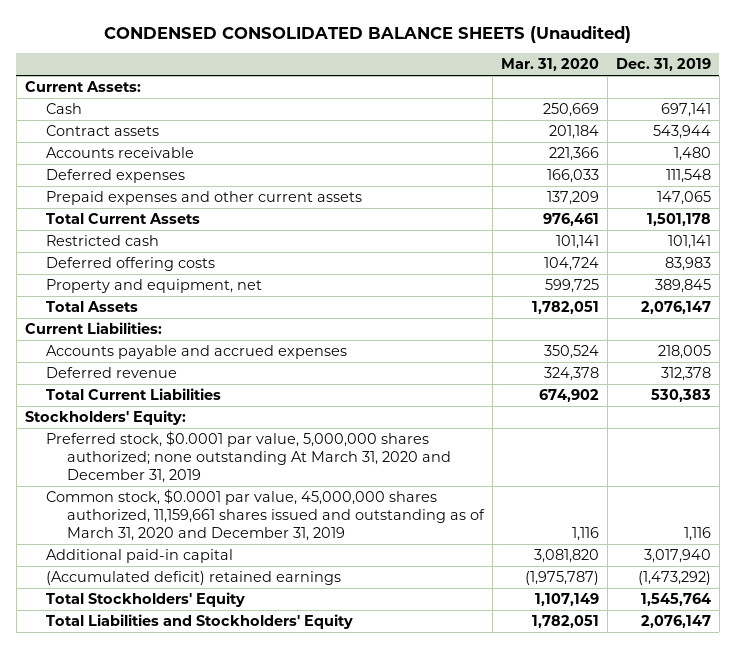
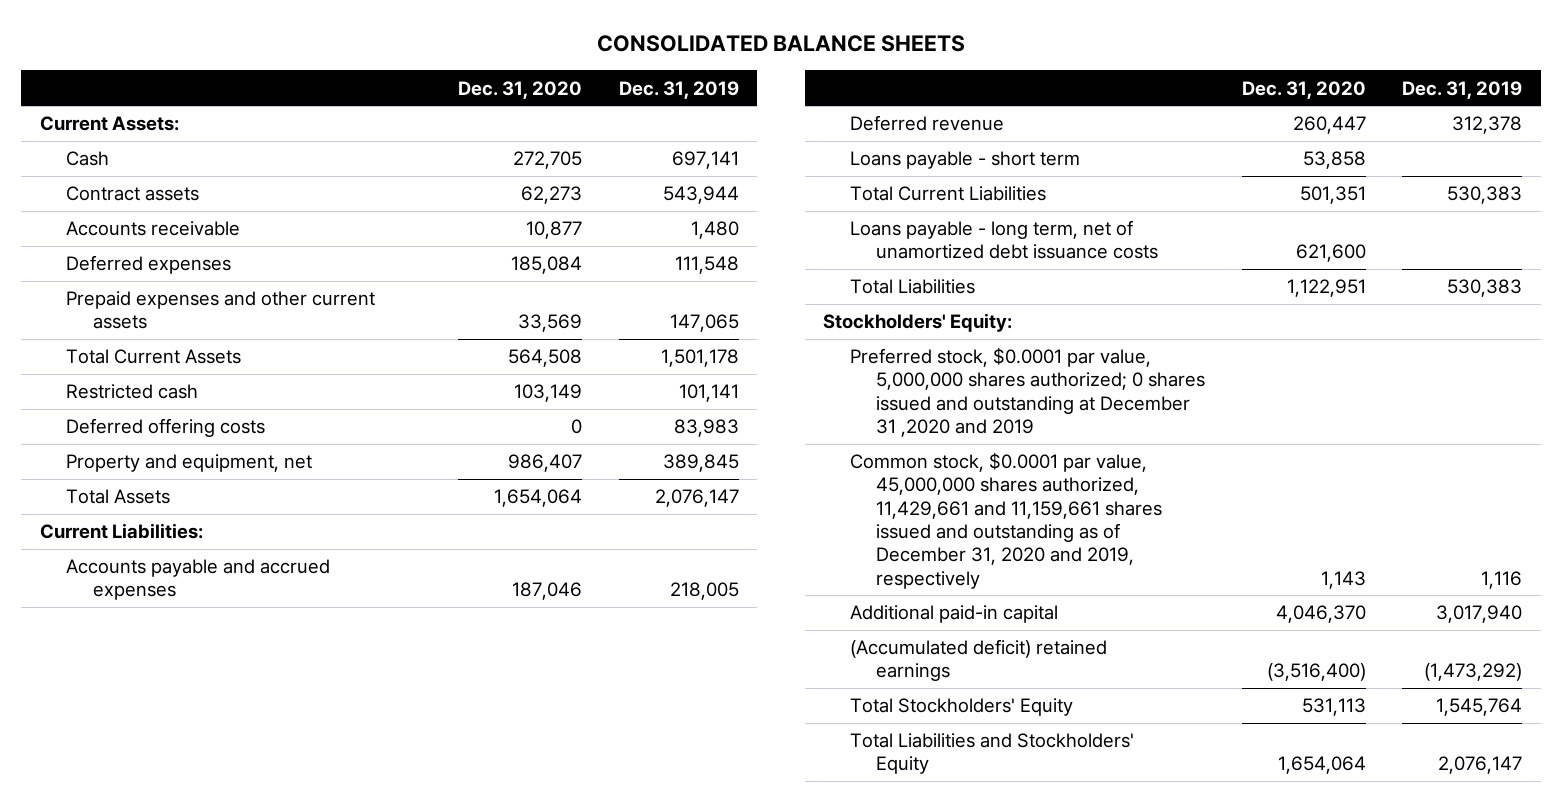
- CONDENSED CONSOLIDATED BALANCE SHEETS (Unaudited)
+ CONSOLIDATED BALANCE SHEETS
- | Mar. 31, 2020 | Dec. 31, 2019
+ | Dec. 31, 2020 | Dec. 31, 2019
+ Loans payable - short term | 53,858 |
+ Loans payable - long term, net of unamortized debt issuance costs | 621,600 |
+ Total Liabilities | 1,122,951 | 530,383
- Preferred stock, $0.0001 par value, 5,000,000 shares authorized; none outstanding At March 31, 2020 and December 31, 2019
- Common stock, $0.0001 par value, 45,000,000 shares authorized, 11,159,661 shares issued and outstanding as of March 31, 2020 and December 31, 2019 | 1,116 | 1,116
+ Preferred stock, $0.0001 par value, 5,000,000 shares authorized; 0 shares issued and outstanding at December 31 ,2020 and 2019
+ Common stock, $0.0001 par value, 45,000,000 shares authorized, 11,429,661 and 11,159,661 shares issued and outstanding as of December 31, 2020 and 2019, respectively | 1,143 | 1,116

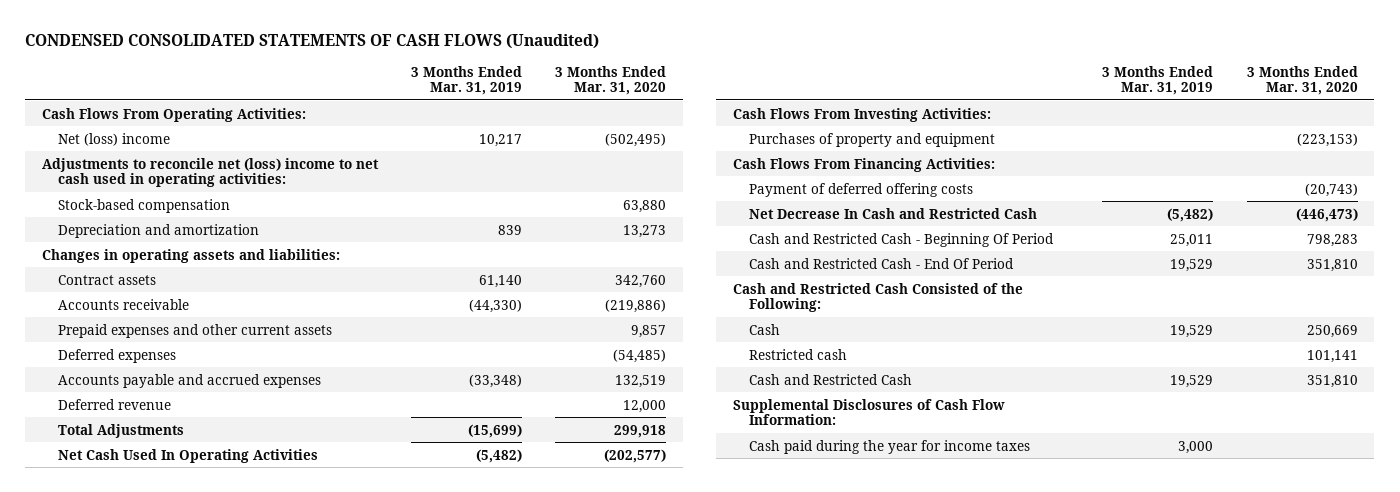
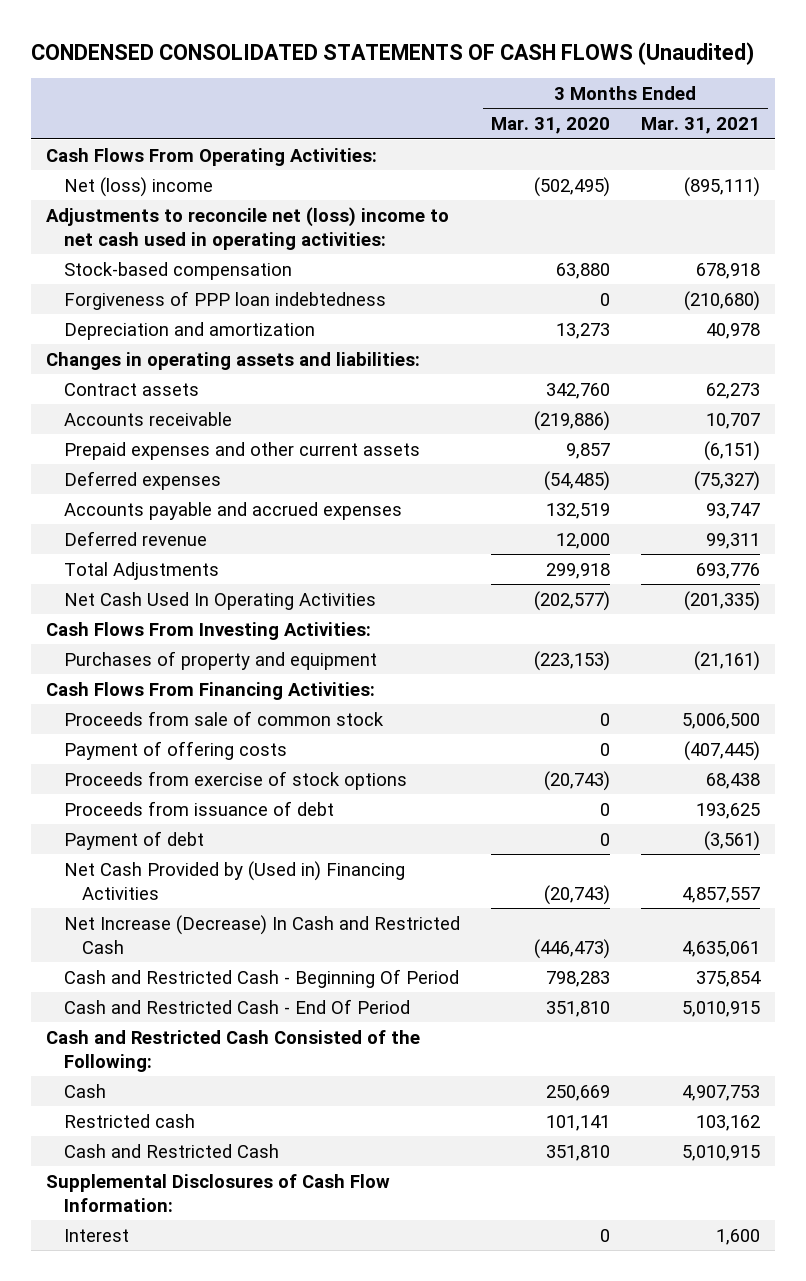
- | 3 Months Ended Mar. 31, 2019 | 3 Months Ended Mar. 31, 2020
+ | 3 Months Ended Mar. 31, 2020 | 3 Months Ended Mar. 31, 2021
+ Forgiveness of PPP loan indebtedness | 0 | (210,680)
- Payment of deferred offering costs | | (20,743)
- Net Decrease In Cash and Restricted Cash | (5,482) | (446,473)
+ Proceeds from sale of common stock | 0 | 5,006,500
+ Payment of offering costs | 0 | (407,445)
+ Proceeds from exercise of stock options | (20,743) | 68,438
+ Proceeds from issuance of debt | 0 | 193,625
+ Payment of debt | 0 | (3,561)
+ Net Cash Provided by (Used in) Financing Activities | (20,743) | 4,857,557
+ Net Increase (Decrease) In Cash and Restricted Cash | (446,473) | 4,635,061
- Cash paid during the year for income taxes | 3,000 |
+ Interest | 0 | 1,600

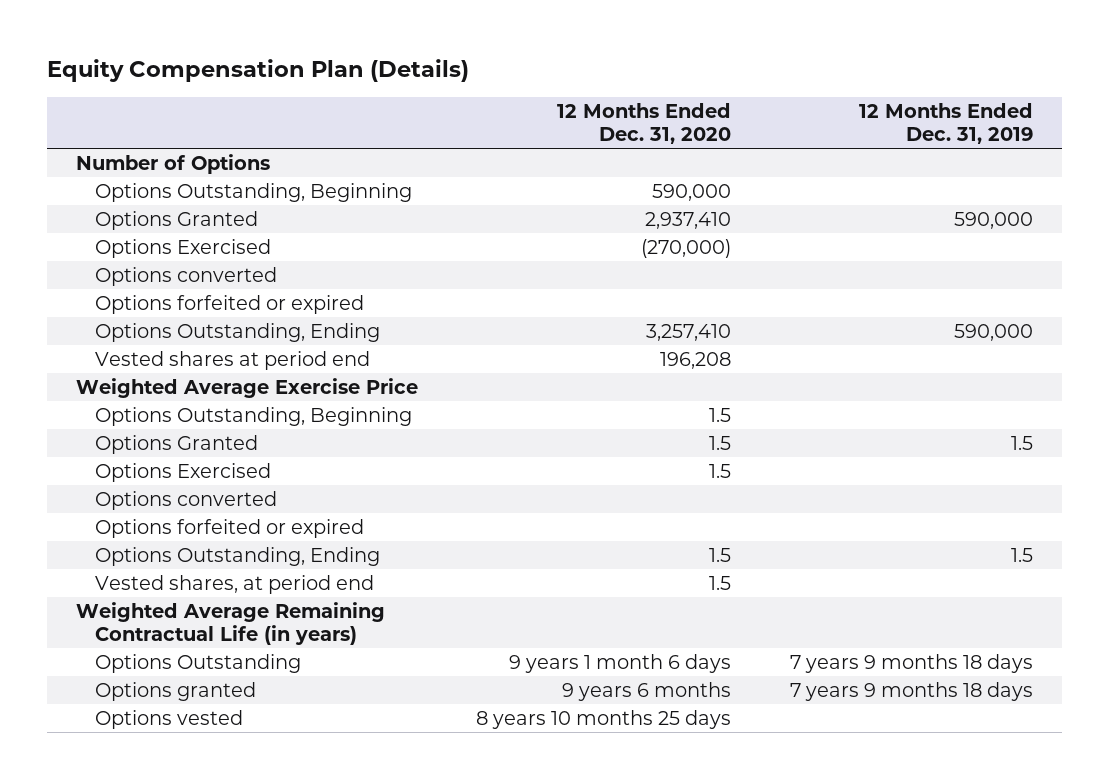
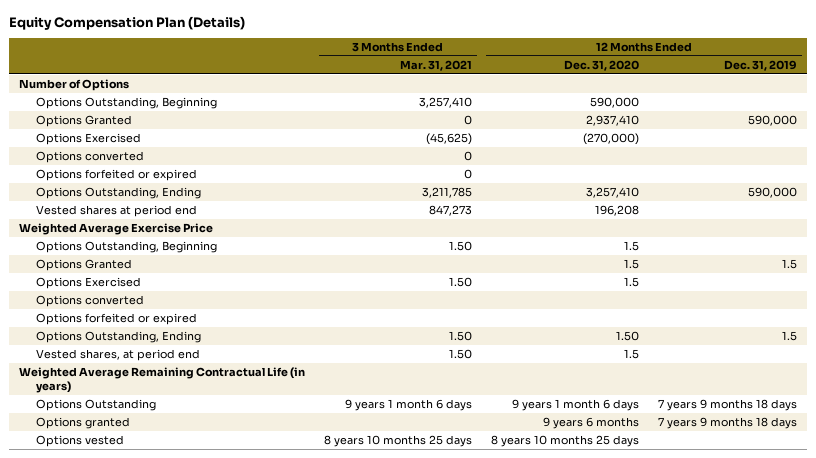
- | 12 Months Ended Dec. 31, 2020 | 12 Months Ended Dec. 31, 2019
+ | 3 Months Ended Mar. 31, 2021 | 12 Months Ended Dec. 31, 2020 | 12 Months Ended Dec. 31, 2019
- Options Outstanding, Ending | 1.5 | 1.5
+ Options Outstanding, Ending | 1.50 | 1.50 | 1.5

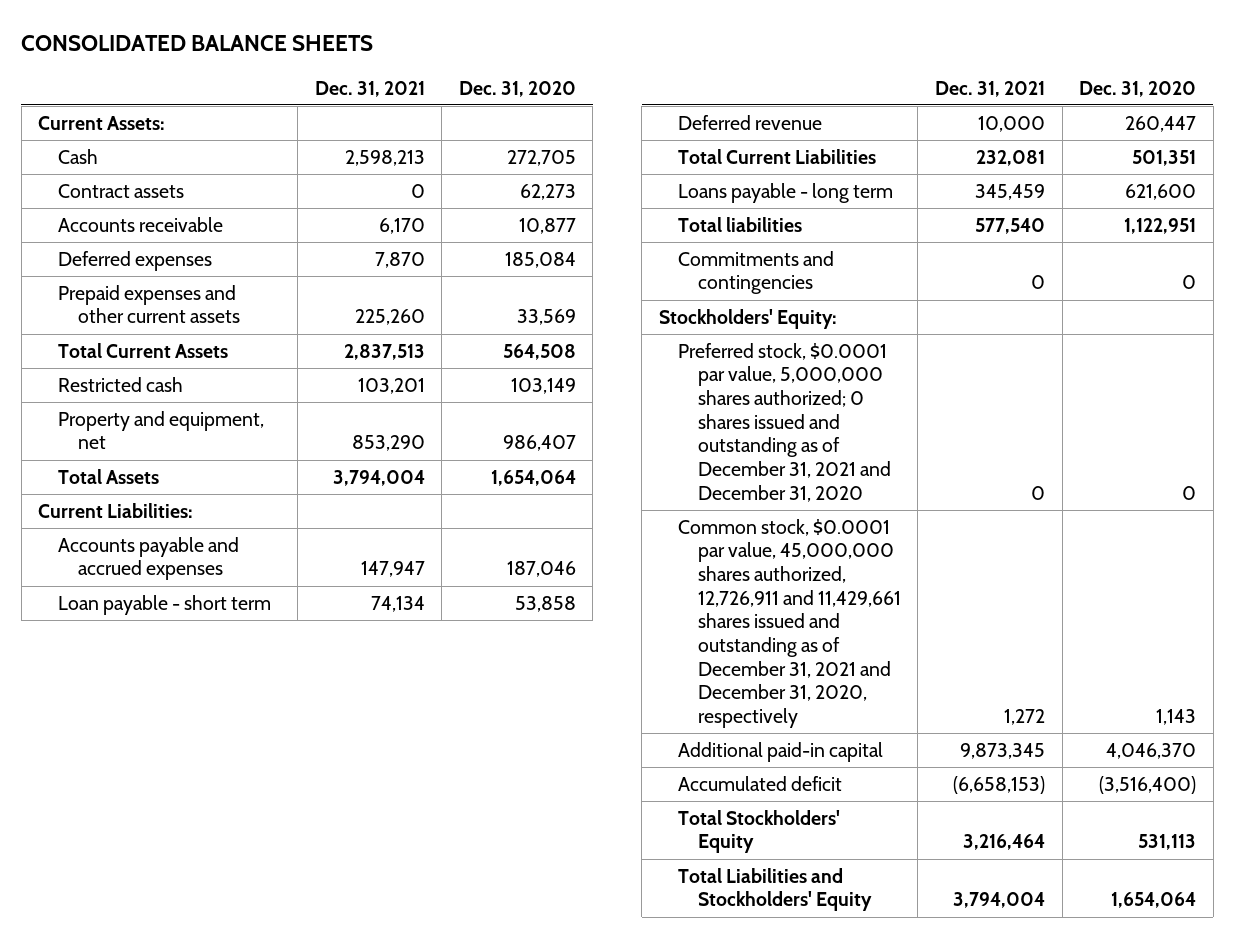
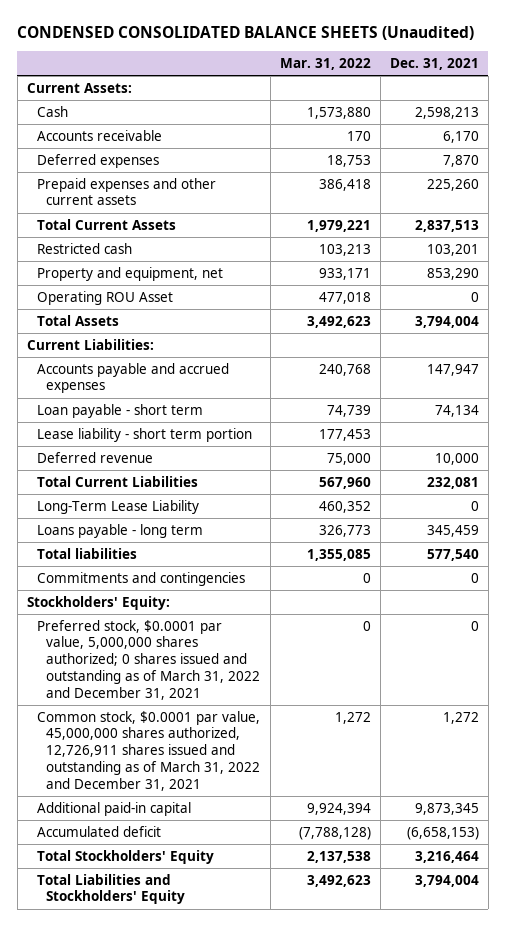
- CONSOLIDATED BALANCE SHEETS
+ CONDENSED CONSOLIDATED BALANCE SHEETS (Unaudited)
- | Dec. 31, 2021 | Dec. 31, 2020
+ | Mar. 31, 2022 | Dec. 31, 2021
- Contract assets | 0 | 62,273
+ Operating ROU Asset | 477,018 | 0
+ Lease liability - short term portion | 177,453 |
+ Long-Term Lease Liability | 460,352 | 0
- Preferred stock, $0.0001 par value, 5,000,000 shares authorized; 0 shares issued and outstanding as of December 31, 2021 and December 31, 2020 | 0 | 0
- Common stock, $0.0001 par value, 45,000,000 shares authorized, 12,726,911 and 11,429,661 shares issued and outstanding as of December 31, 2021 and December 31, 2020, respectively | 1,272 | 1,143
+ Preferred stock, $0.0001 par value, 5,000,000 shares authorized; 0 shares issued and outstanding as of March 31, 2022 and December 31, 2021 | 0 | 0
+ Common stock, $0.0001 par value, 45,000,000 shares authorized, 12,726,911 shares issued and outstanding as of March 31, 2022 and December 31, 2021 | 1,272 | 1,272

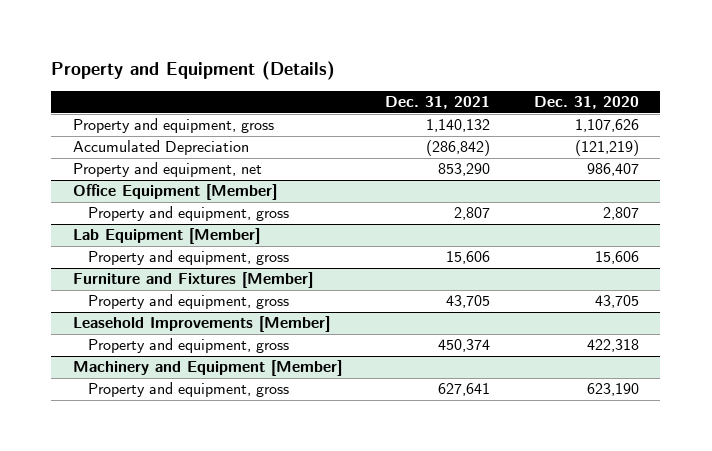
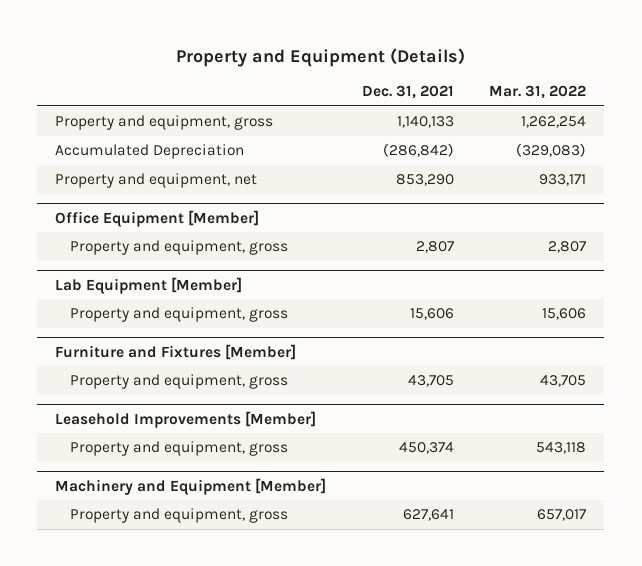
- | Dec. 31, 2021 | Dec. 31, 2020
+ | Dec. 31, 2021 | Mar. 31, 2022
- Property and equipment, gross | 1,140,132 | 1,107,626
+ Property and equipment, gross | 1,140,133 | 1,262,254

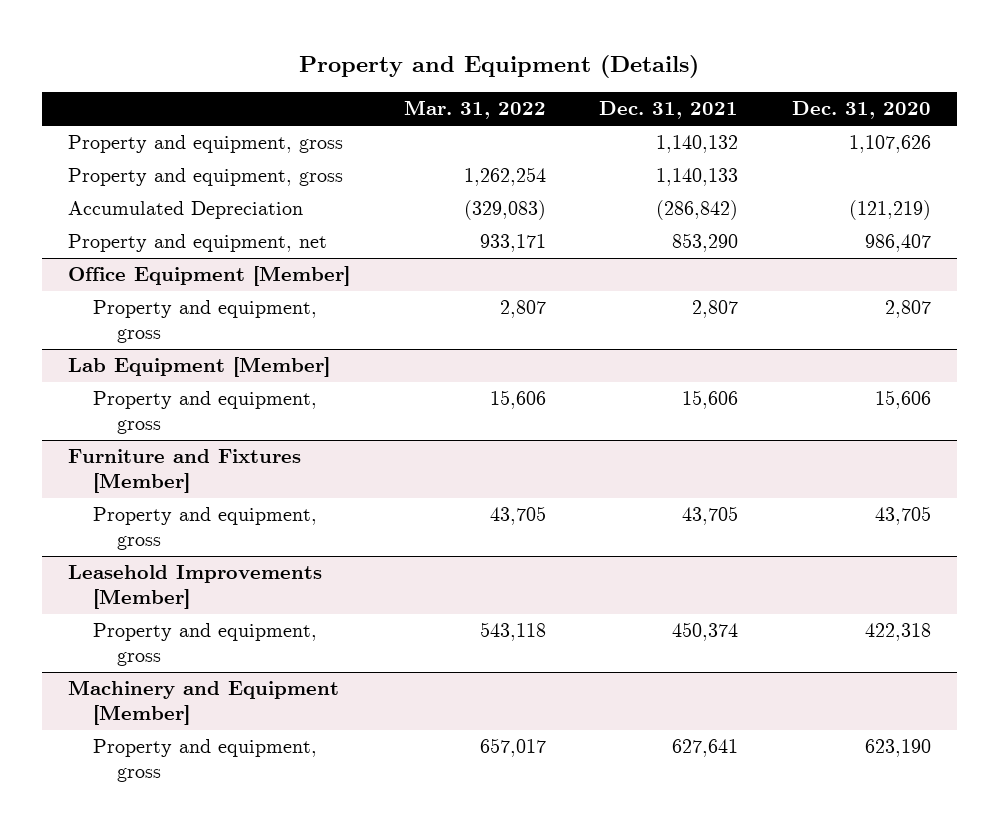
- | Dec. 31, 2021 | Mar. 31, 2022
+ | Mar. 31, 2022 | Dec. 31, 2021 | Dec. 31, 2020
+ Property and equipment, gross | | 1,140,132 | 1,107,626

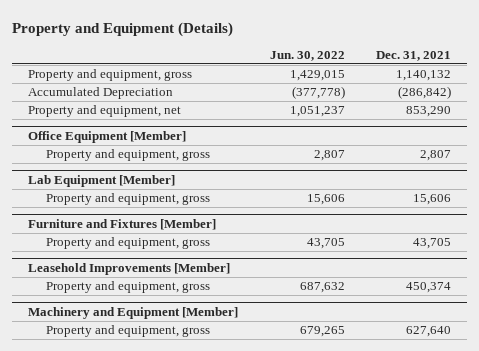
- | Mar. 31, 2022 | Dec. 31, 2021 | Dec. 31, 2020
+ | Jun. 30, 2022 | Dec. 31, 2021
- Property and equipment, gross | 1,262,254 | 1,140,133 |
@ Machinery and Equipment [Member]
- Property and equipment, gross | 657,017 | 627,641 | 623,190
+ Property and equipment, gross | 679,265 | 627,640

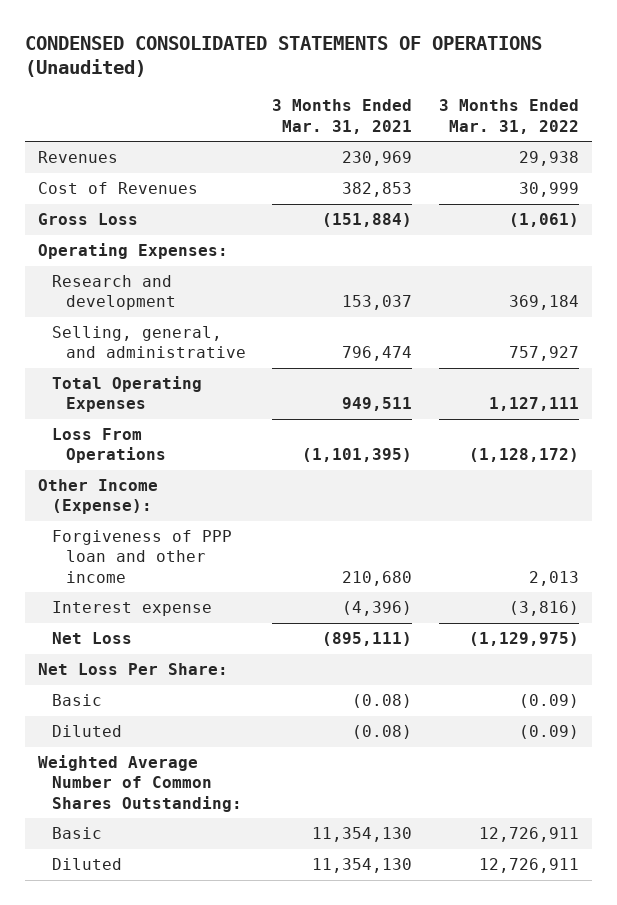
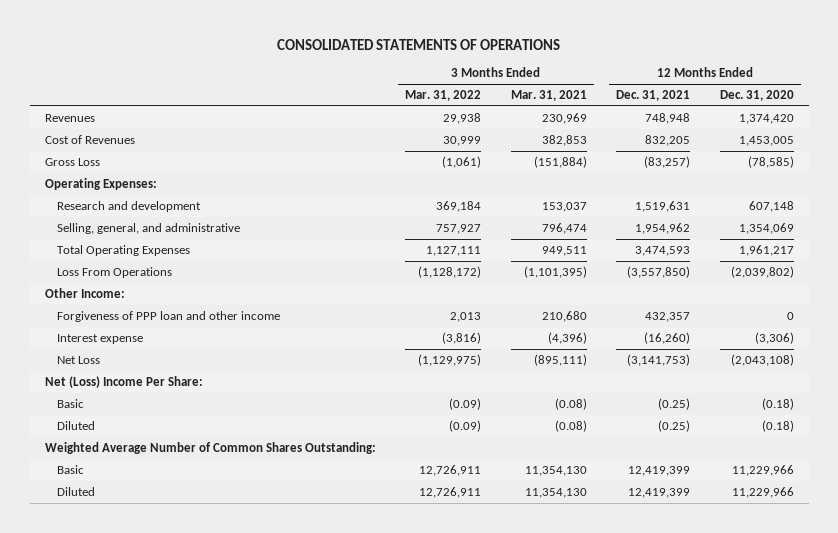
- CONDENSED CONSOLIDATED STATEMENTS OF OPERATIONS (Unaudited)
+ CONSOLIDATED STATEMENTS OF OPERATIONS
- | 3 Months Ended Mar. 31, 2021 | 3 Months Ended Mar. 31, 2022
+ | 3 Months Ended Mar. 31, 2022 | 3 Months Ended Mar. 31, 2021 | 12 Months Ended Dec. 31, 2021 | 12 Months Ended Dec. 31, 2020
- Other Income (Expense):
+ Other Income:
- Net Loss Per Share:
+ Net (Loss) Income Per Share:

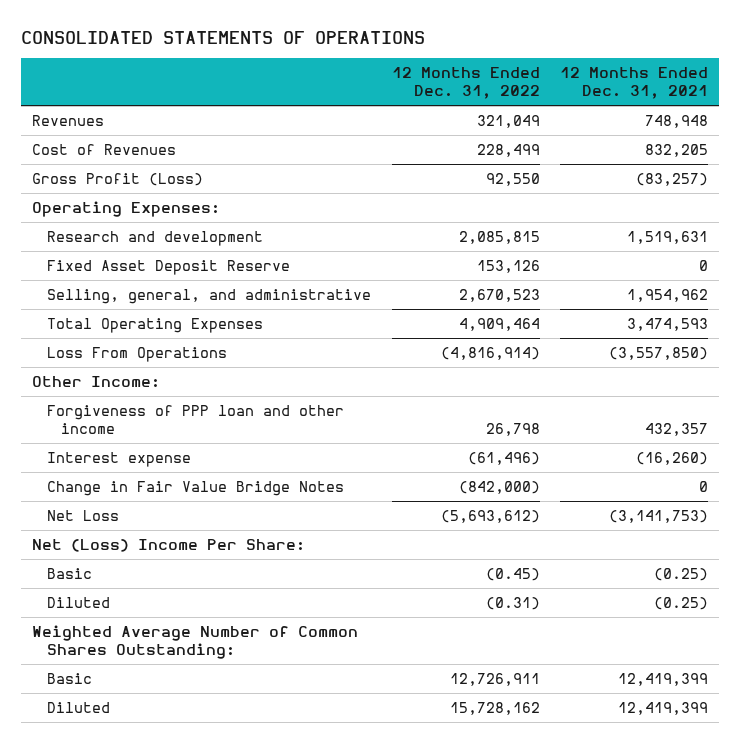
- | 3 Months Ended Mar. 31, 2022 | 3 Months Ended Mar. 31, 2021 | 12 Months Ended Dec. 31, 2021 | 12 Months Ended Dec. 31, 2020
+ | 12 Months Ended Dec. 31, 2022 | 12 Months Ended Dec. 31, 2021
- Gross Loss | (1,061) | (151,884) | (83,257) | (78,585)
+ Gross Profit (Loss) | 92,550 | (83,257)
+ Fixed Asset Deposit Reserve | 153,126 | 0
+ Change in Fair Value Bridge Notes | (842,000) | 0

